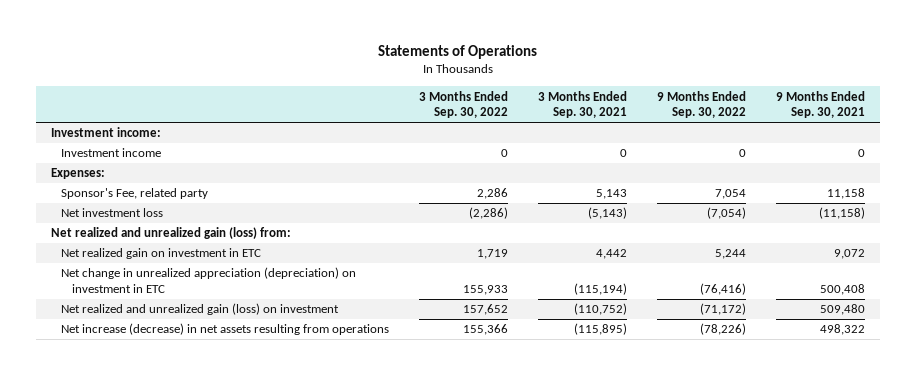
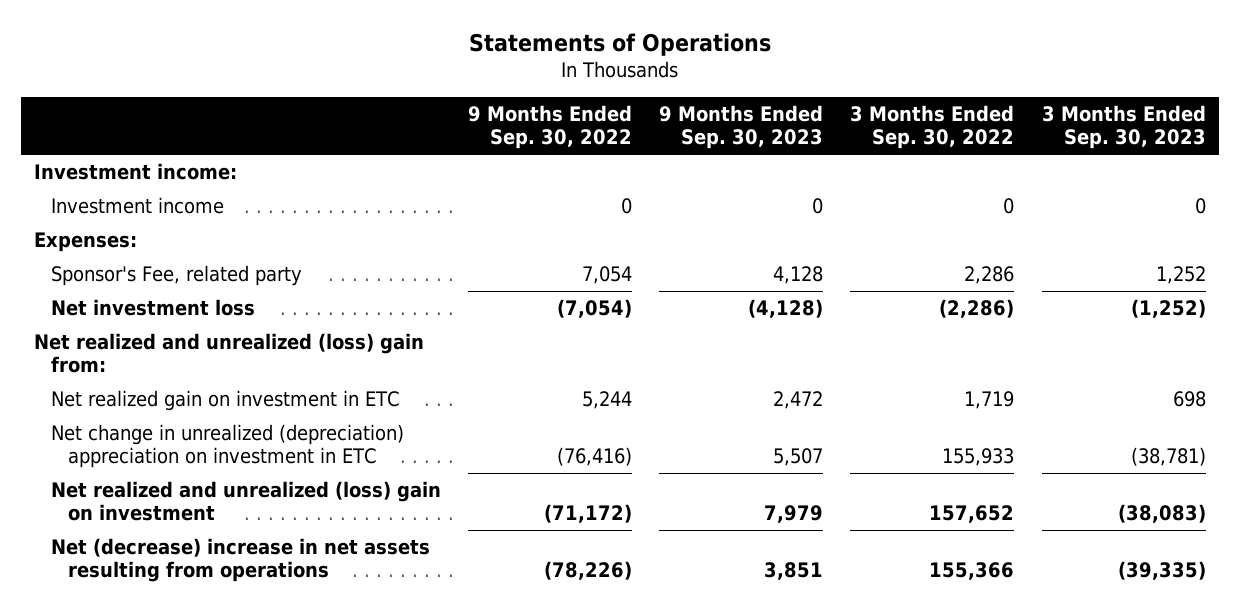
- | 3 Months Ended Sep. 30, 2022 | 3 Months Ended Sep. 30, 2021 | 9 Months Ended Sep. 30, 2022 | 9 Months Ended Sep. 30, 2021
+ | 9 Months Ended Sep. 30, 2022 | 9 Months Ended Sep. 30, 2023 | 3 Months Ended Sep. 30, 2022 | 3 Months Ended Sep. 30, 2023
- Net realized and unrealized gain (loss) from:
+ Net realized and unrealized (loss) gain from:
- Net change in unrealized appreciation (depreciation) on investment in ETC | 155,933 | (115,194) | (76,416) | 500,408
- Net realized and unrealized gain (loss) on investment | 157,652 | (110,752) | (71,172) | 509,480
- Net increase (decrease) in net assets resulting from operations | 155,366 | (115,895) | (78,226) | 498,322
+ Net change in unrealized (depreciation) appreciation on investment in ETC | (76,416) | 5,507 | 155,933 | (38,781)
+ Net realized and unrealized (loss) gain on investment | (71,172) | 7,979 | 157,652 | (38,083)
+ Net (decrease) increase in net assets resulting from operations | (78,226) | 3,851 | 155,366 | (39,335)

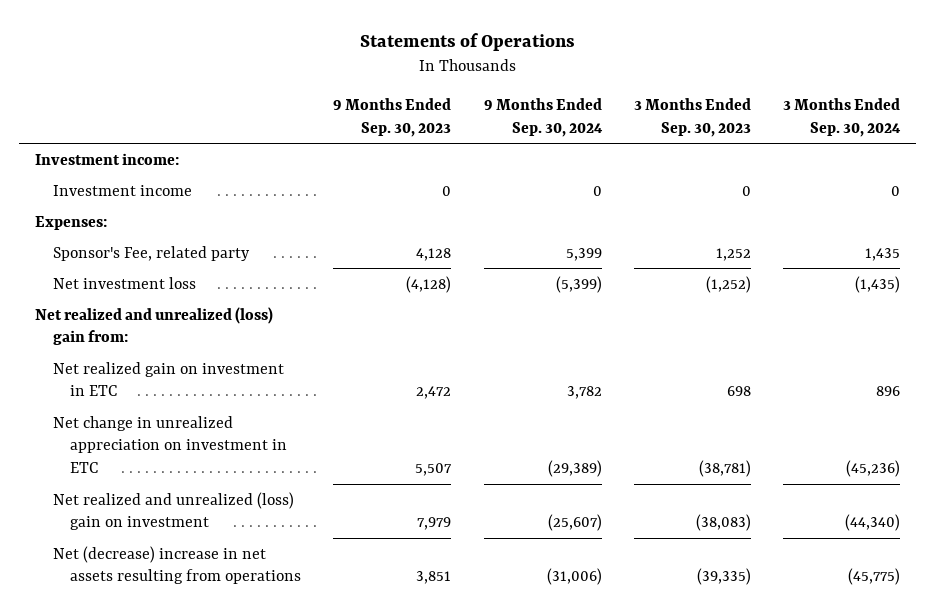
- | 9 Months Ended Sep. 30, 2022 | 9 Months Ended Sep. 30, 2023 | 3 Months Ended Sep. 30, 2022 | 3 Months Ended Sep. 30, 2023
+ | 9 Months Ended Sep. 30, 2023 | 9 Months Ended Sep. 30, 2024 | 3 Months Ended Sep. 30, 2023 | 3 Months Ended Sep. 30, 2024
- Net change in unrealized (depreciation) appreciation on investment in ETC | (76,416) | 5,507 | 155,933 | (38,781)
+ Net change in unrealized appreciation on investment in ETC | 5,507 | (29,389) | (38,781) | (45,236)

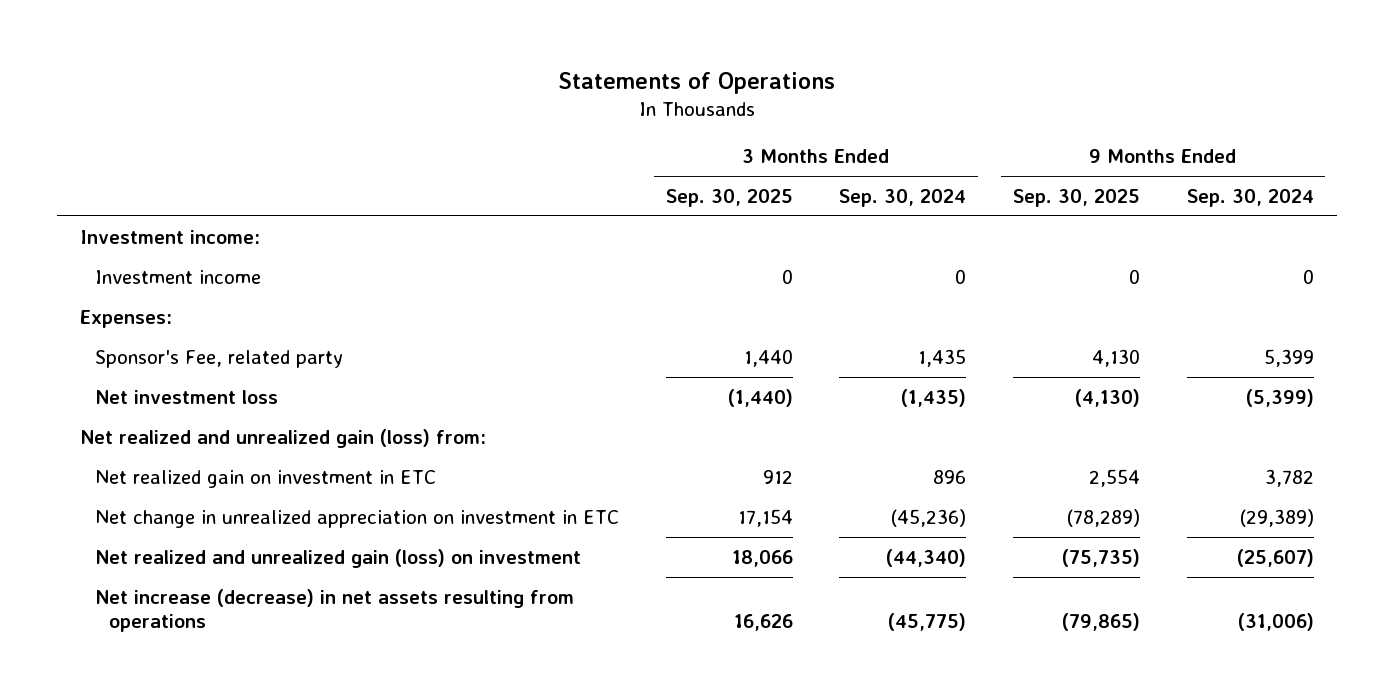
- | 9 Months Ended Sep. 30, 2023 | 9 Months Ended Sep. 30, 2024 | 3 Months Ended Sep. 30, 2023 | 3 Months Ended Sep. 30, 2024
+ | 3 Months Ended Sep. 30, 2025 | 3 Months Ended Sep. 30, 2024 | 9 Months Ended Sep. 30, 2025 | 9 Months Ended Sep. 30, 2024
- Net realized and unrealized (loss) gain from:
+ Net realized and unrealized gain (loss) from:
- Net realized and unrealized (loss) gain on investment | 7,979 | (25,607) | (38,083) | (44,340)
- Net (decrease) increase in net assets resulting from operations | 3,851 | (31,006) | (39,335) | (45,775)
+ Net realized and unrealized gain (loss) on investment | 18,066 | (44,340) | (75,735) | (25,607)
+ Net increase (decrease) in net assets resulting from operations | 16,626 | (45,775) | (79,865) | (31,006)

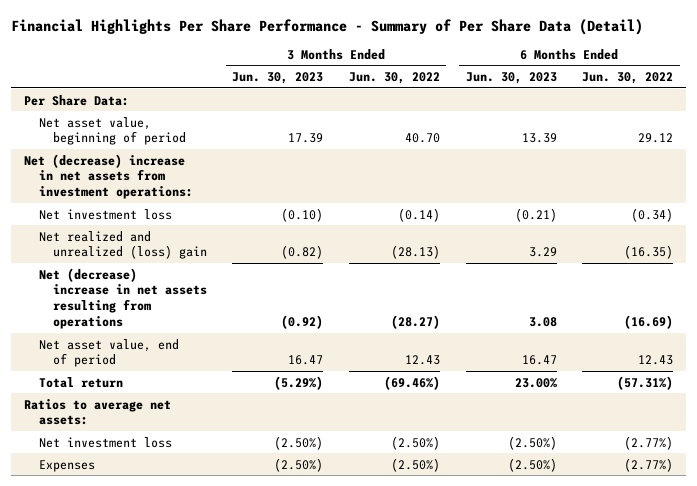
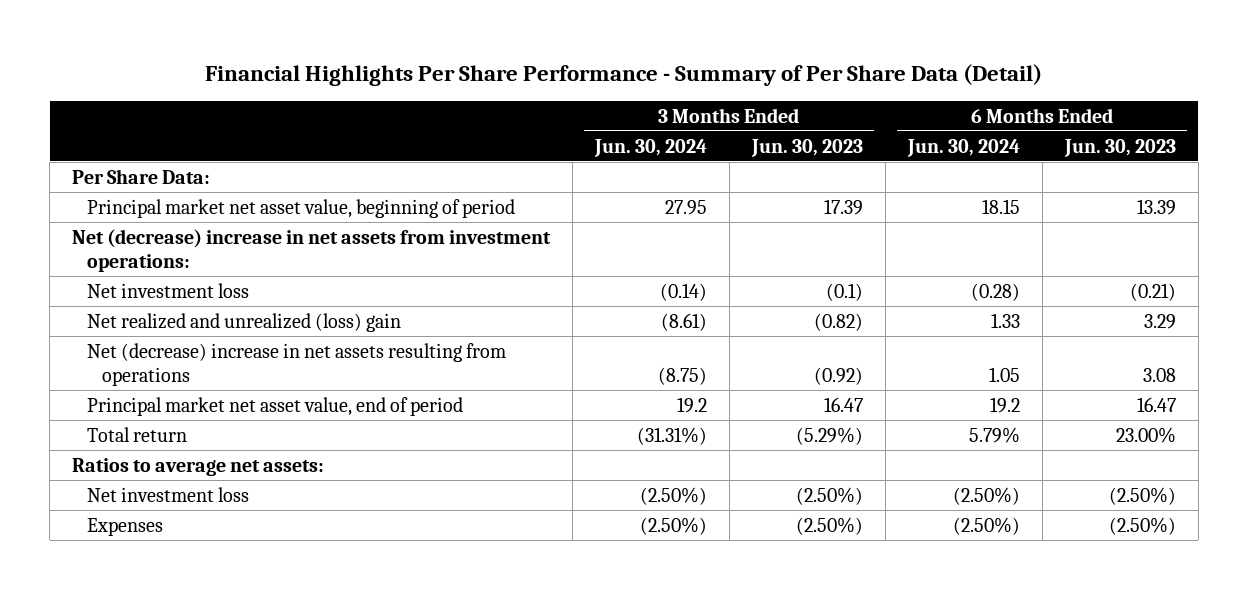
- | 3 Months Ended Jun. 30, 2023 | 3 Months Ended Jun. 30, 2022 | 6 Months Ended Jun. 30, 2023 | 6 Months Ended Jun. 30, 2022
+ | 3 Months Ended Jun. 30, 2024 | 3 Months Ended Jun. 30, 2023 | 6 Months Ended Jun. 30, 2024 | 6 Months Ended Jun. 30, 2023
- Net asset value, beginning of period | 17.39 | 40.70 | 13.39 | 29.12
+ Principal market net asset value, beginning of period | 27.95 | 17.39 | 18.15 | 13.39
- Net investment loss | (0.10) | (0.14) | (0.21) | (0.34)
+ Net investment loss | (0.14) | (0.1) | (0.28) | (0.21)
- Net asset value, end of period | 16.47 | 12.43 | 16.47 | 12.43
+ Principal market net asset value, end of period | 19.2 | 16.47 | 19.2 | 16.47

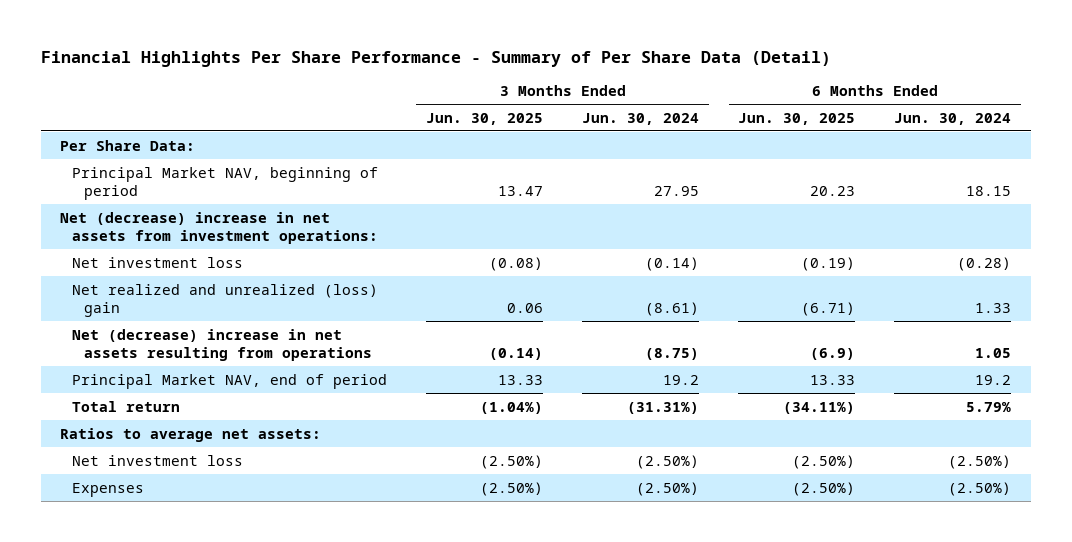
- | 3 Months Ended Jun. 30, 2024 | 3 Months Ended Jun. 30, 2023 | 6 Months Ended Jun. 30, 2024 | 6 Months Ended Jun. 30, 2023
+ | 3 Months Ended Jun. 30, 2025 | 3 Months Ended Jun. 30, 2024 | 6 Months Ended Jun. 30, 2025 | 6 Months Ended Jun. 30, 2024
- Principal market net asset value, beginning of period | 27.95 | 17.39 | 18.15 | 13.39
+ Principal Market NAV, beginning of period | 13.47 | 27.95 | 20.23 | 18.15
- Principal market net asset value, end of period | 19.2 | 16.47 | 19.2 | 16.47
+ Principal Market NAV, end of period | 13.33 | 19.2 | 13.33 | 19.2

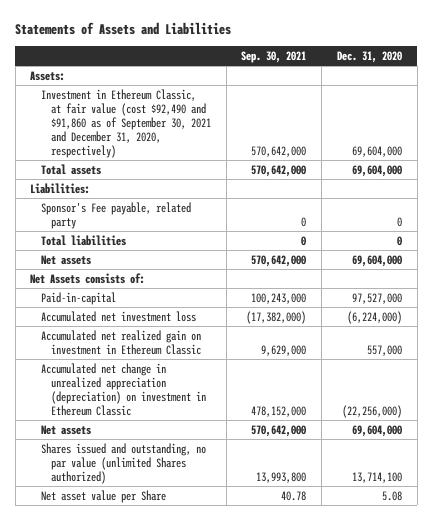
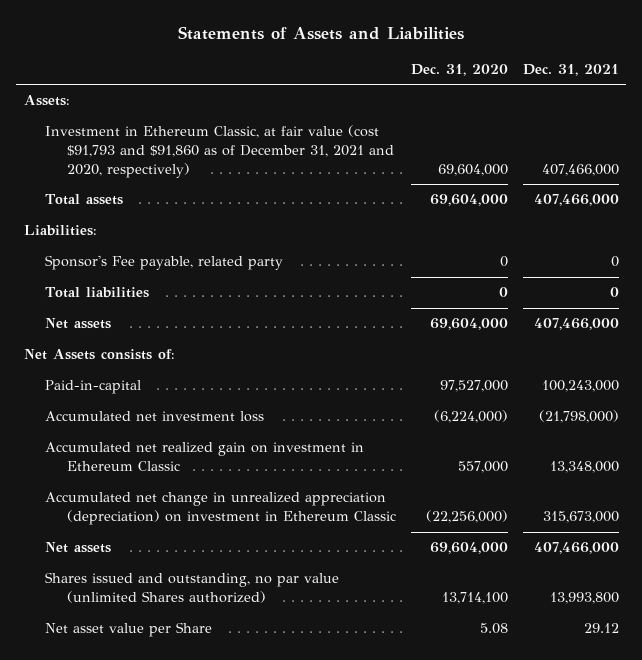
- | Sep. 30, 2021 | Dec. 31, 2020
+ | Dec. 31, 2020 | Dec. 31, 2021
- Investment in Ethereum Classic, at fair value (cost $92,490 and $91,860 as of September 30, 2021 and December 31, 2020, respectively) | 570,642,000 | 69,604,000
+ Investment in Ethereum Classic, at fair value (cost $91,793 and $91,860 as of December 31, 2021 and 2020, respectively) | 69,604,000 | 407,466,000

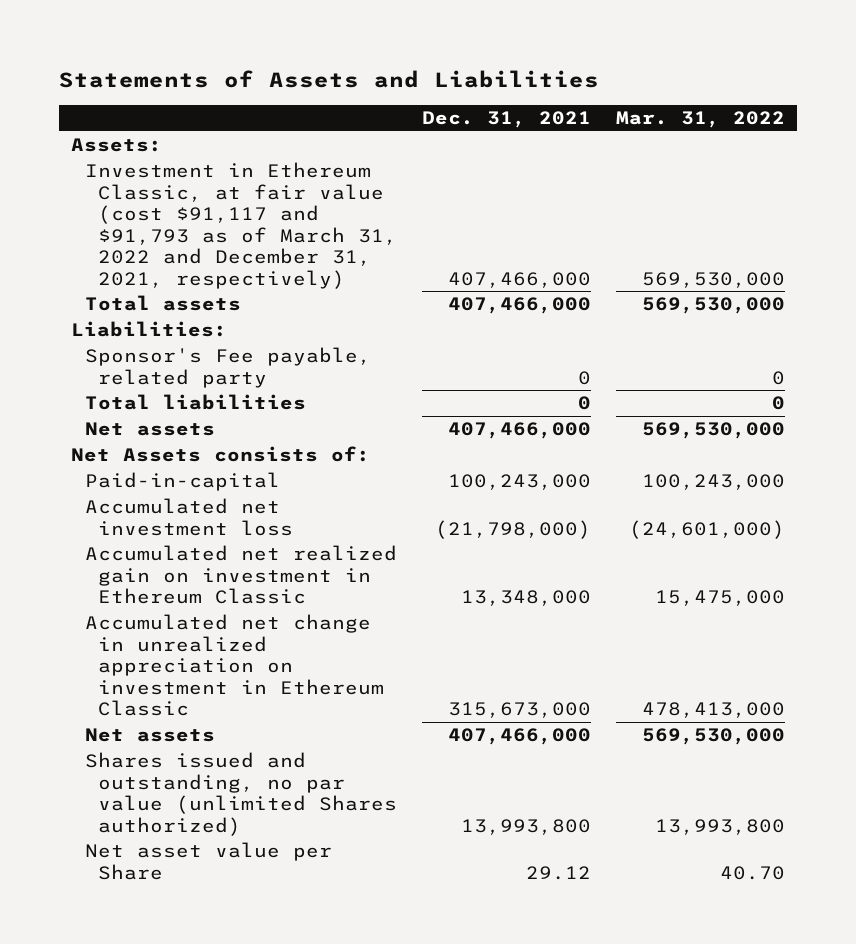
- | Dec. 31, 2020 | Dec. 31, 2021
+ | Dec. 31, 2021 | Mar. 31, 2022
- Investment in Ethereum Classic, at fair value (cost $91,793 and $91,860 as of December 31, 2021 and 2020, respectively) | 69,604,000 | 407,466,000
+ Investment in Ethereum Classic, at fair value (cost $91,117 and $91,793 as of March 31, 2022 and December 31, 2021, respectively) | 407,466,000 | 569,530,000
- Accumulated net change in unrealized appreciation (depreciation) on investment in Ethereum Classic | (22,256,000) | 315,673,000
+ Accumulated net change in unrealized appreciation on investment in Ethereum Classic | 315,673,000 | 478,413,000

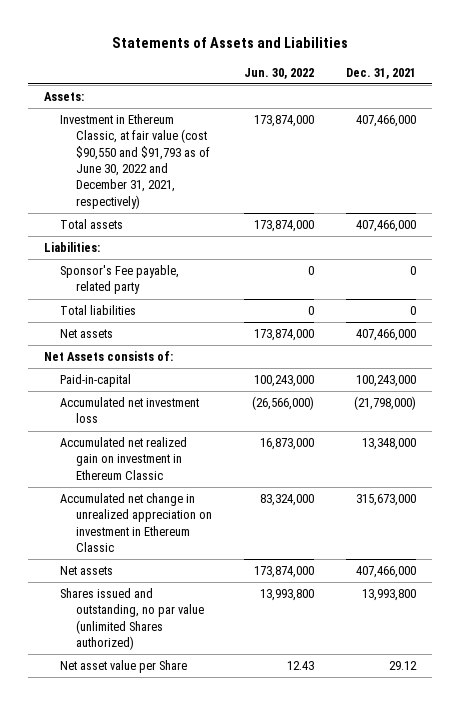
- | Dec. 31, 2021 | Mar. 31, 2022
+ | Jun. 30, 2022 | Dec. 31, 2021
- Investment in Ethereum Classic, at fair value (cost $91,117 and $91,793 as of March 31, 2022 and December 31, 2021, respectively) | 407,466,000 | 569,530,000
+ Investment in Ethereum Classic, at fair value (cost $90,550 and $91,793 as of June 30, 2022 and December 31, 2021, respectively) | 173,874,000 | 407,466,000

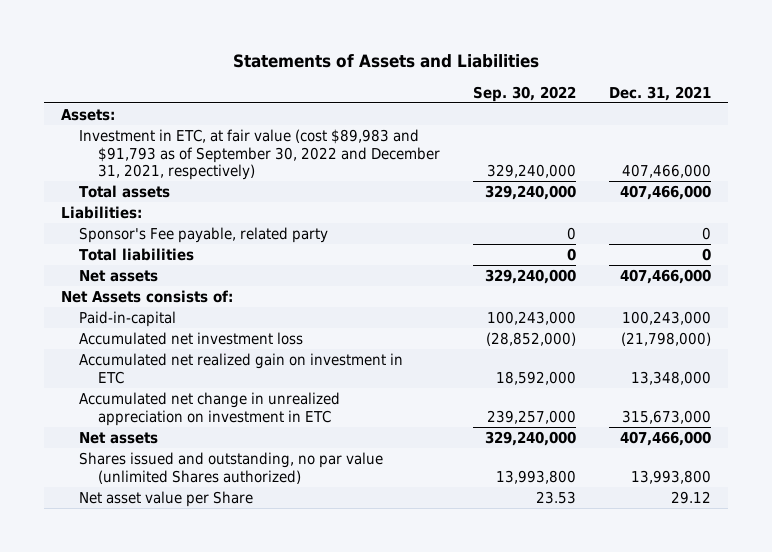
- | Jun. 30, 2022 | Dec. 31, 2021
+ | Sep. 30, 2022 | Dec. 31, 2021
- Investment in Ethereum Classic, at fair value (cost $90,550 and $91,793 as of June 30, 2022 and December 31, 2021, respectively) | 173,874,000 | 407,466,000
+ Investment in ETC, at fair value (cost $89,983 and $91,793 as of September 30, 2022 and December 31, 2021, respectively) | 329,240,000 | 407,466,000
- Accumulated net realized gain on investment in Ethereum Classic | 16,873,000 | 13,348,000
- Accumulated net change in unrealized appreciation on investment in Ethereum Classic | 83,324,000 | 315,673,000
+ Accumulated net realized gain on investment in ETC | 18,592,000 | 13,348,000
+ Accumulated net change in unrealized appreciation on investment in ETC | 239,257,000 | 315,673,000

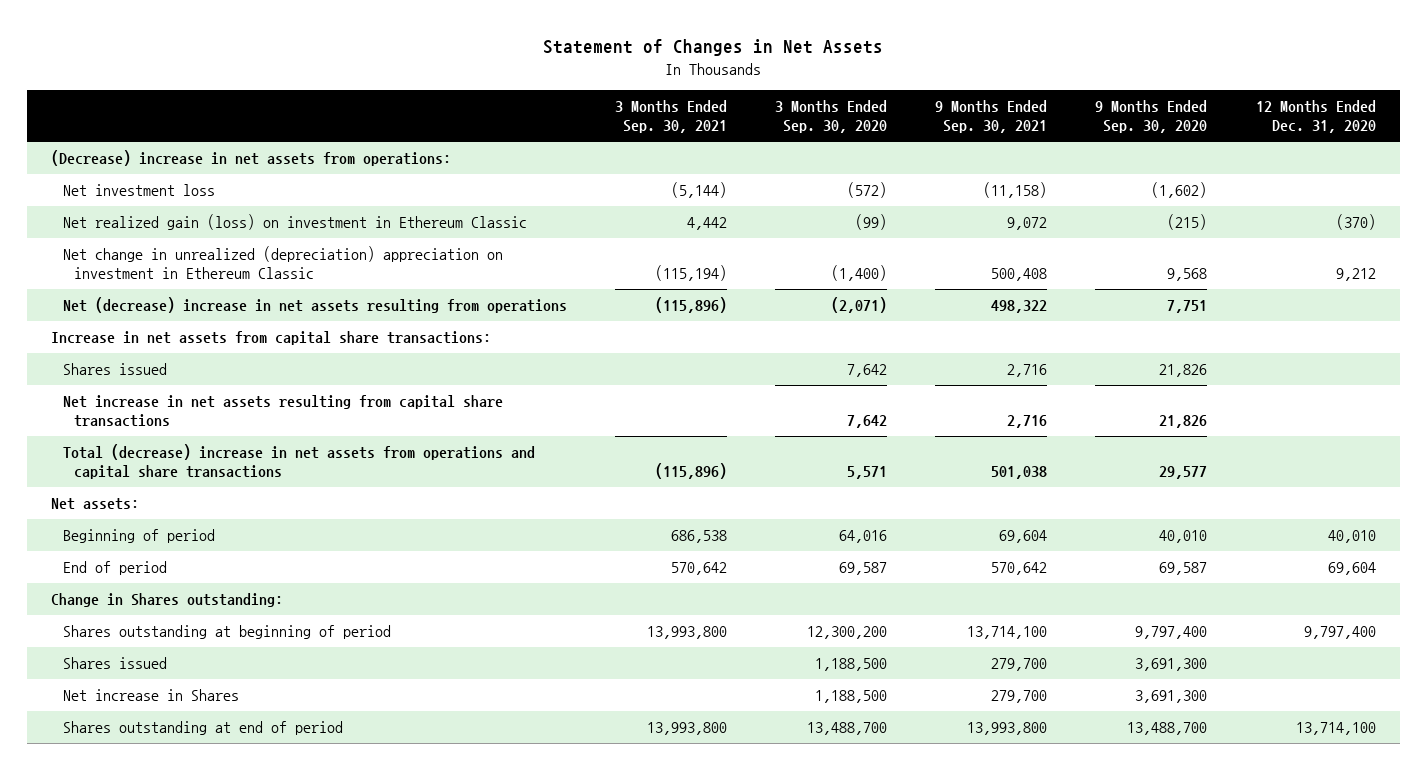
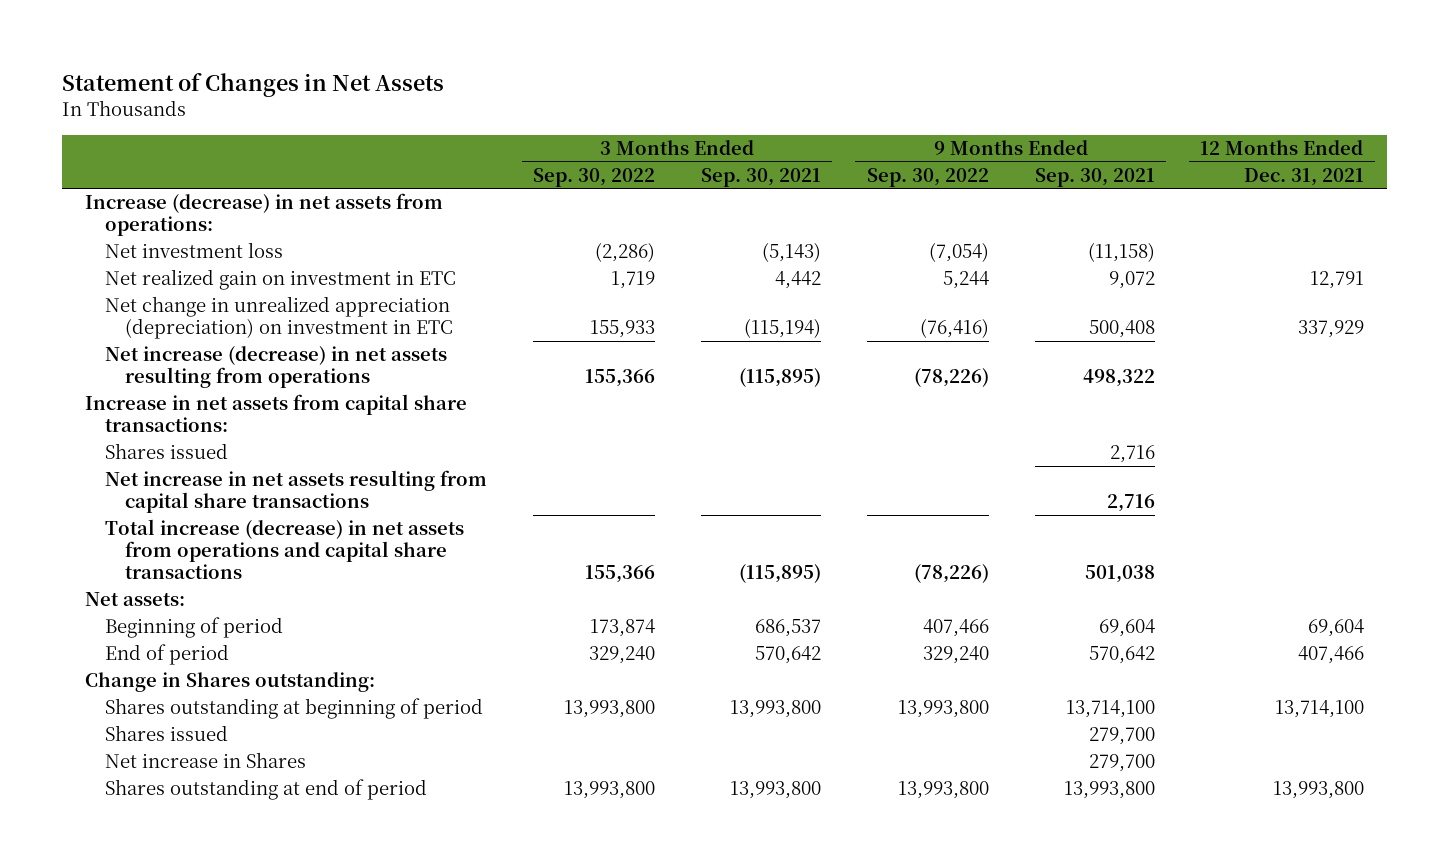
- | 3 Months Ended Sep. 30, 2021 | 3 Months Ended Sep. 30, 2020 | 9 Months Ended Sep. 30, 2021 | 9 Months Ended Sep. 30, 2020 | 12 Months Ended Dec. 31, 2020
+ | 3 Months Ended Sep. 30, 2022 | 3 Months Ended Sep. 30, 2021 | 9 Months Ended Sep. 30, 2022 | 9 Months Ended Sep. 30, 2021 | 12 Months Ended Dec. 31, 2021
- (Decrease) increase in net assets from operations:
- Net investment loss | (5,144) | (572) | (11,158) | (1,602) |
- Net realized gain (loss) on investment in Ethereum Classic | 4,442 | (99) | 9,072 | (215) | (370)
- Net change in unrealized (depreciation) appreciation on investment in Ethereum Classic | (115,194) | (1,400) | 500,408 | 9,568 | 9,212
- Net (decrease) increase in net assets resulting from operations | (115,896) | (2,071) | 498,322 | 7,751 |
+ Increase (decrease) in net assets from operations:
+ Net investment loss | (2,286) | (5,143) | (7,054) | (11,158) |
+ Net realized gain on investment in ETC | 1,719 | 4,442 | 5,244 | 9,072 | 12,791
+ Net change in unrealized appreciation (depreciation) on investment in ETC | 155,933 | (115,194) | (76,416) | 500,408 | 337,929
+ Net increase (decrease) in net assets resulting from operations | 155,366 | (115,895) | (78,226) | 498,322 |
- Total (decrease) increase in net assets from operations and capital share transactions | (115,896) | 5,571 | 501,038 | 29,577 |
+ Total increase (decrease) in net assets from operations and capital share transactions | 155,366 | (115,895) | (78,226) | 501,038 |
- Beginning of period | 686,538 | 64,016 | 69,604 | 40,010 | 40,010
+ Beginning of period | 173,874 | 686,537 | 407,466 | 69,604 | 69,604

